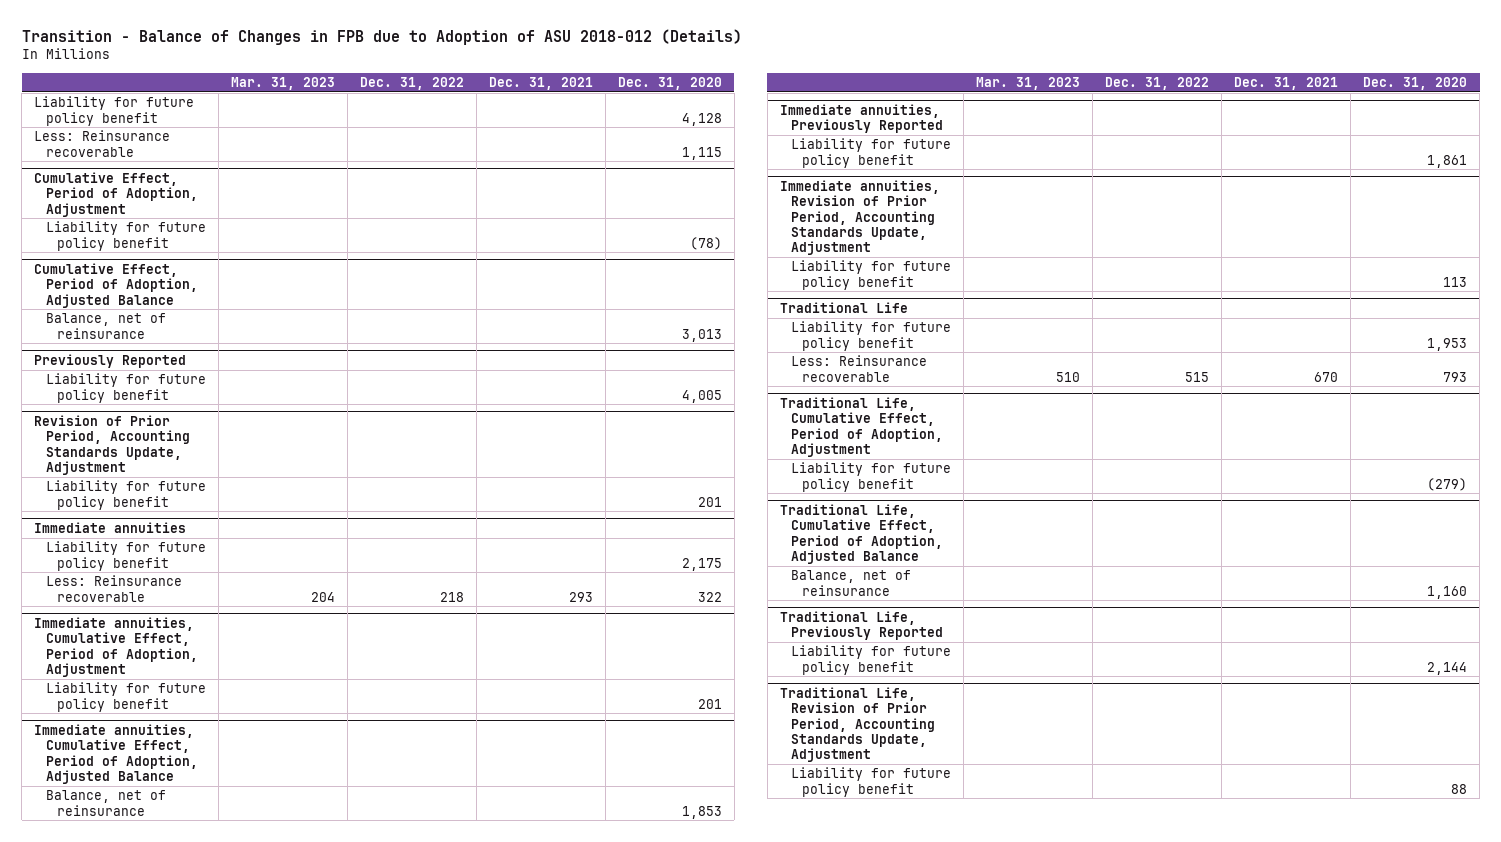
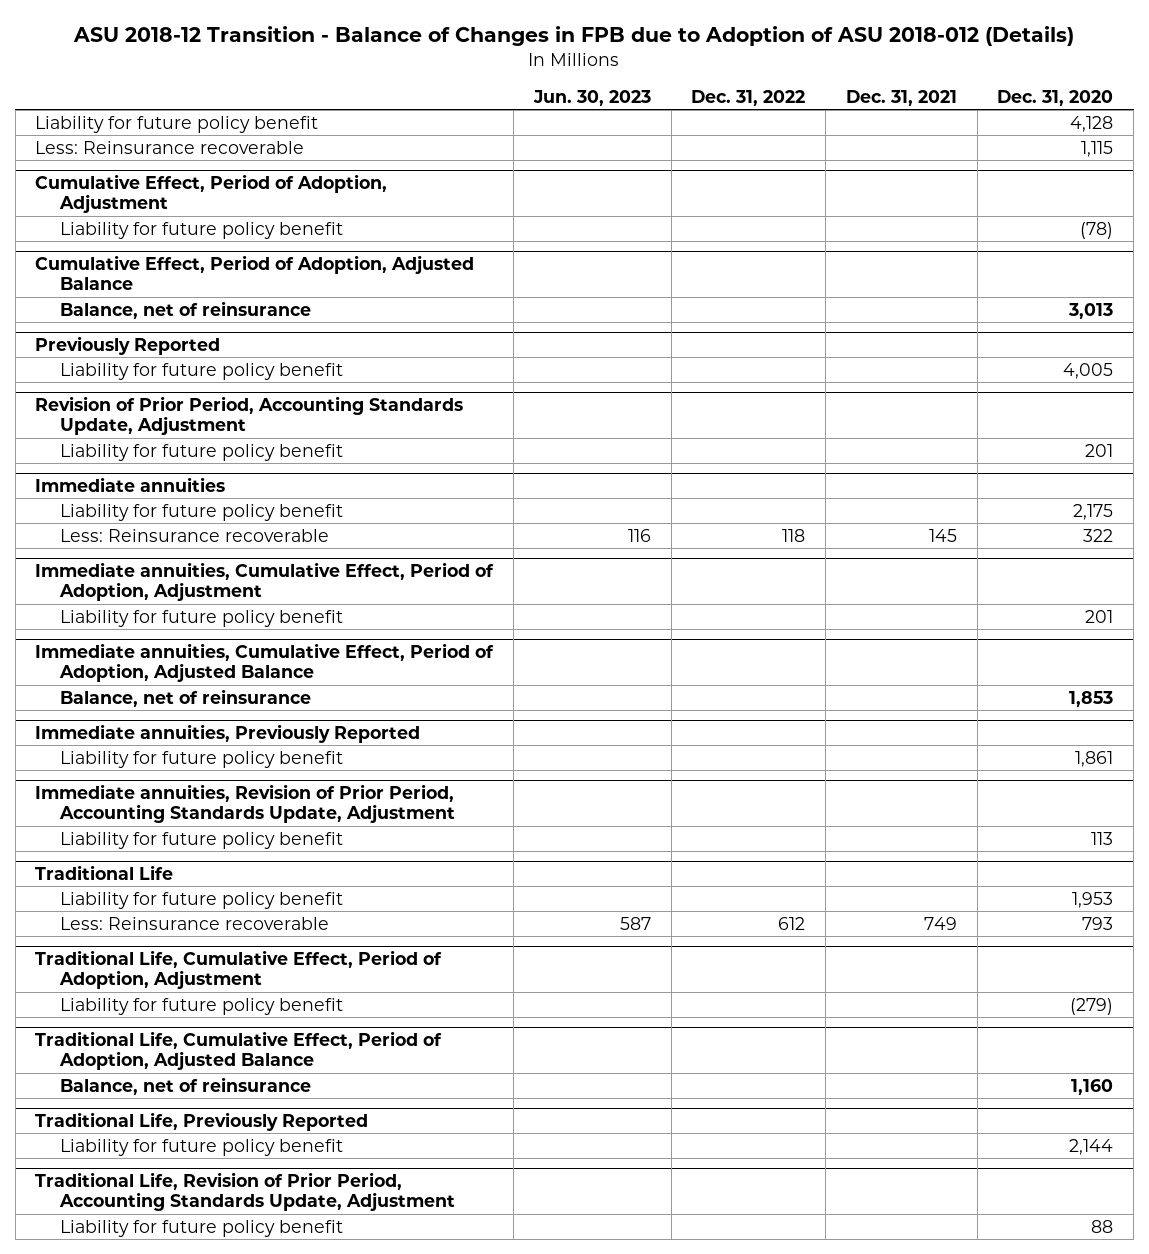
- Transition - Balance of Changes in FPB due to Adoption of ASU 2018-012 (Details)
+ ASU 2018-12 Transition - Balance of Changes in FPB due to Adoption of ASU 2018-012 (Details)
- | Mar. 31, 2023 | Dec. 31, 2022 | Dec. 31, 2021 | Dec. 31, 2020
+ | Jun. 30, 2023 | Dec. 31, 2022 | Dec. 31, 2021 | Dec. 31, 2020
@ Immediate annuities
- Less: Reinsurance recoverable | 204 | 218 | 293 | 322
+ Less: Reinsurance recoverable | 116 | 118 | 145 | 322
@ Traditional Life
- Less: Reinsurance recoverable | 510 | 515 | 670 | 793
+ Less: Reinsurance recoverable | 587 | 612 | 749 | 793

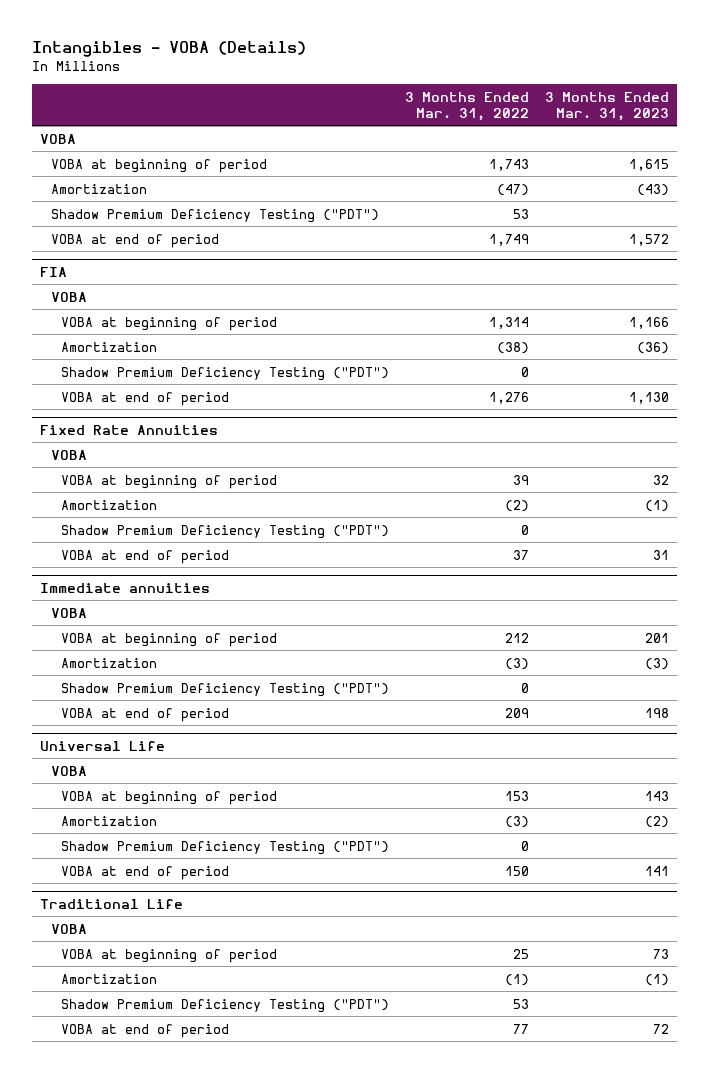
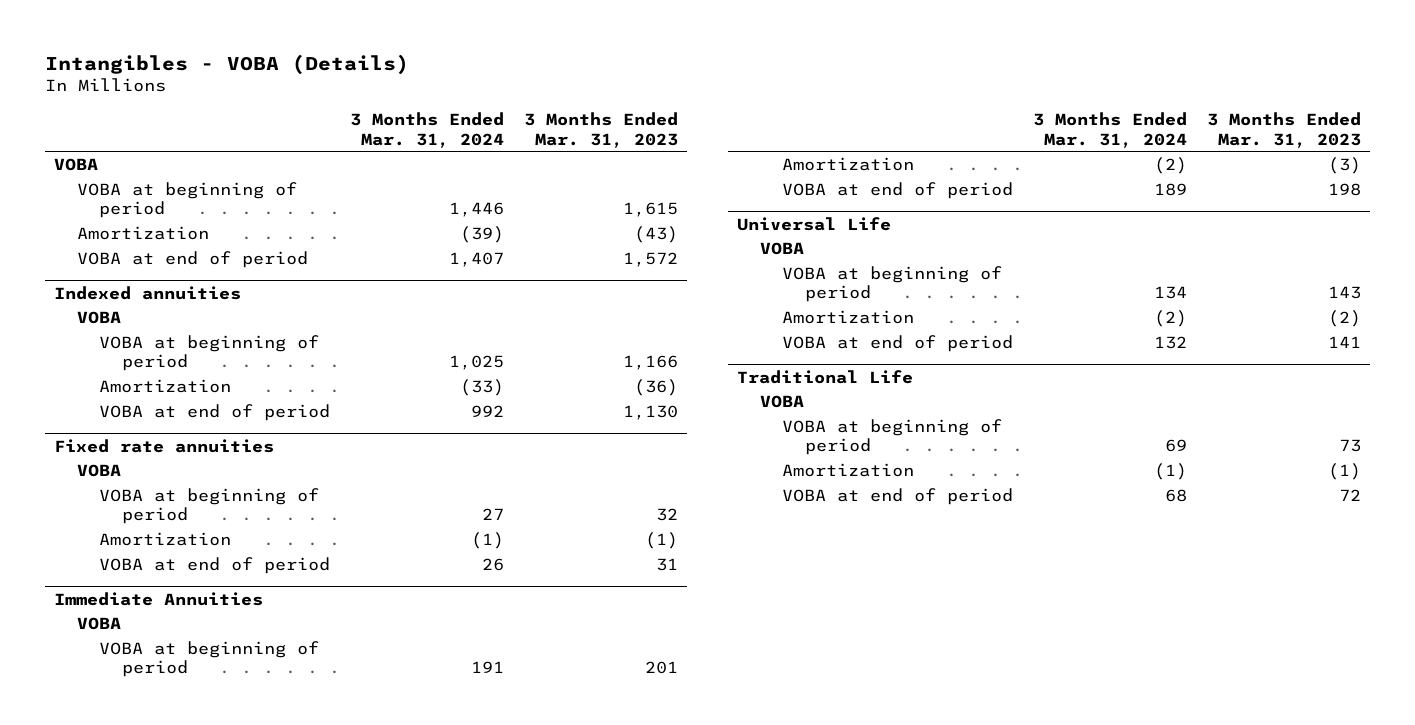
- | 3 Months Ended Mar. 31, 2022 | 3 Months Ended Mar. 31, 2023
+ | 3 Months Ended Mar. 31, 2024 | 3 Months Ended Mar. 31, 2023
- Shadow Premium Deficiency Testing ("PDT") | 53 |
- FIA
+ Indexed annuities
- Shadow Premium Deficiency Testing ("PDT") | 0 |
- Fixed Rate Annuities
+ Fixed rate annuities
- Shadow Premium Deficiency Testing ("PDT") | 0 |
- Immediate annuities
+ Immediate Annuities
- Shadow Premium Deficiency Testing ("PDT") | 0 |
@ Universal Life
- Shadow Premium Deficiency Testing ("PDT") | 0 |
@ Traditional Life
- Shadow Premium Deficiency Testing ("PDT") | 53 |

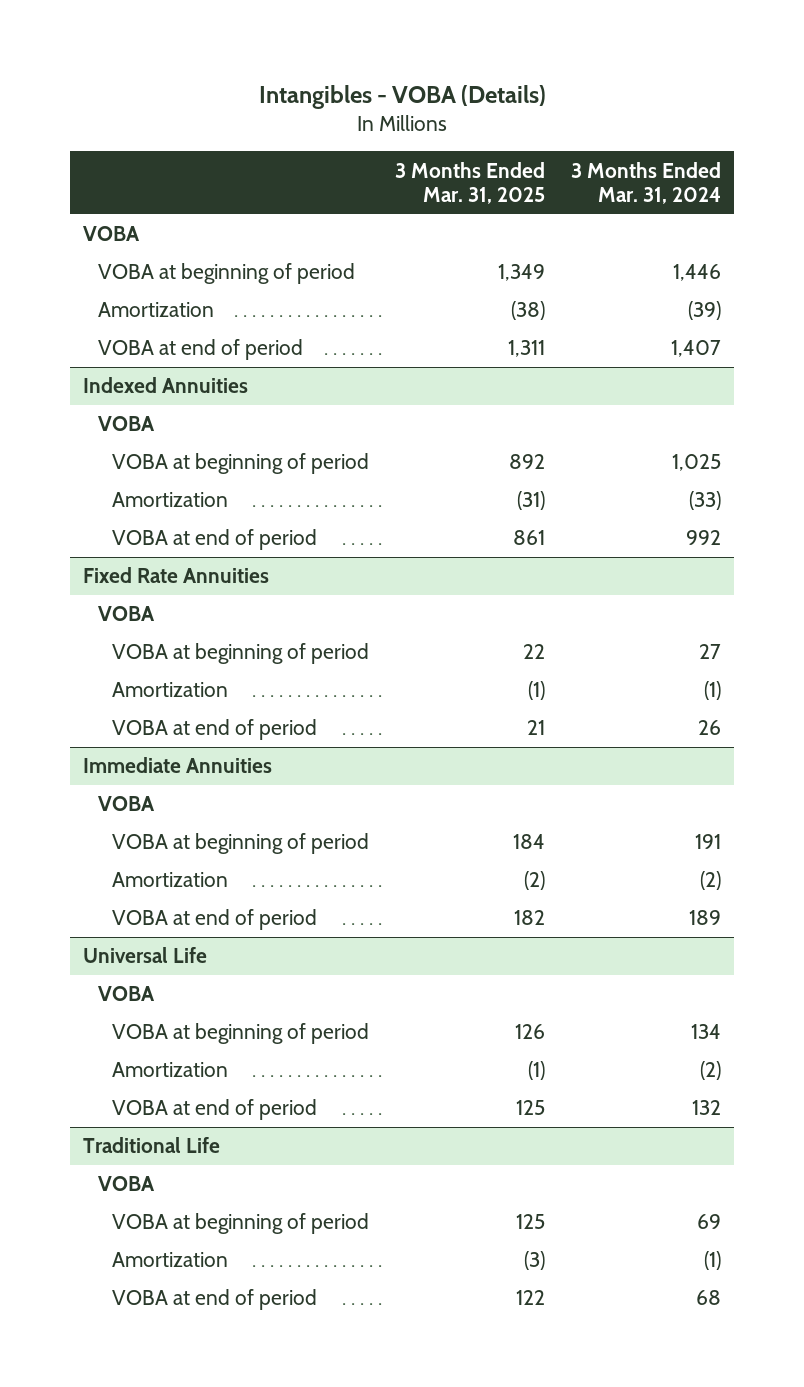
- | 3 Months Ended Mar. 31, 2024 | 3 Months Ended Mar. 31, 2023
+ | 3 Months Ended Mar. 31, 2025 | 3 Months Ended Mar. 31, 2024
- Indexed annuities
+ Indexed Annuities
- Fixed rate annuities
+ Fixed Rate Annuities

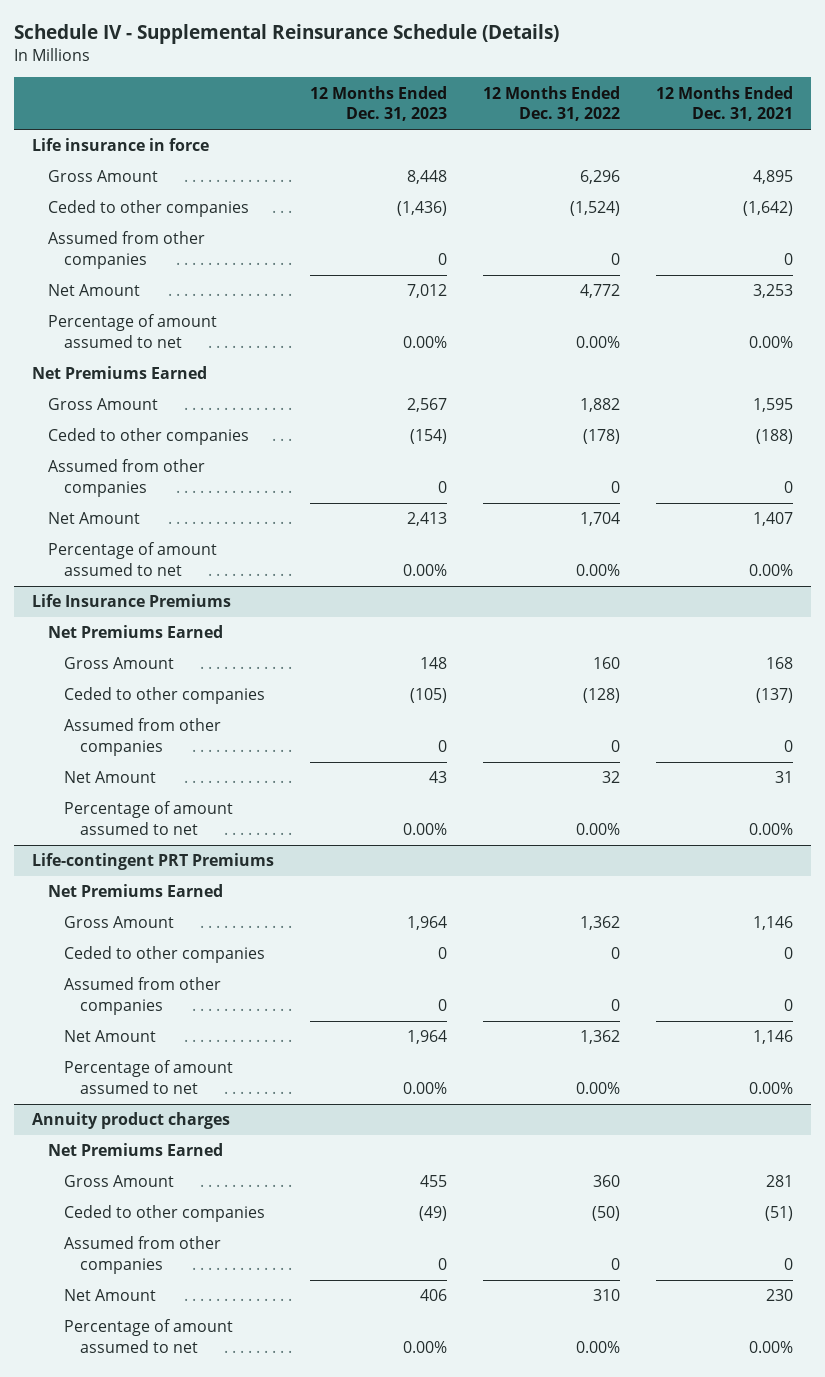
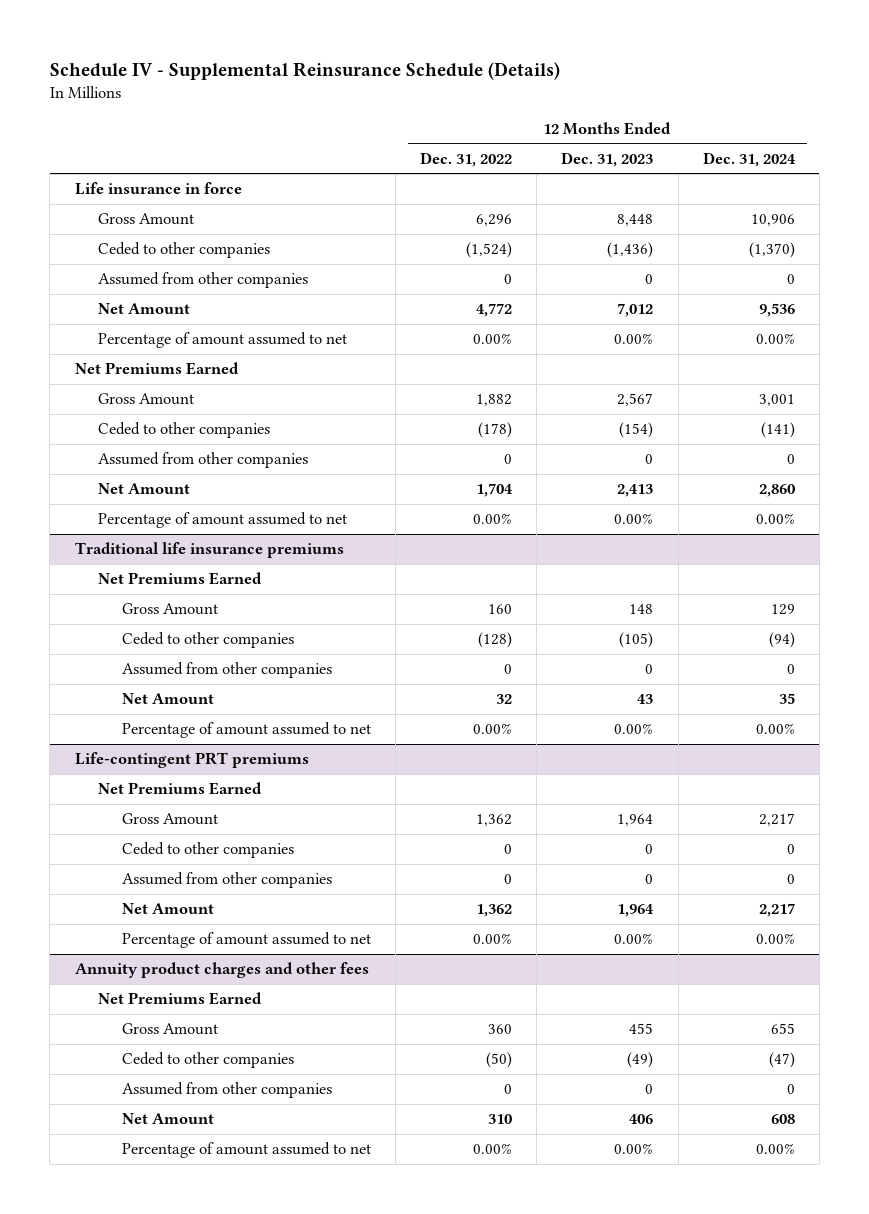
- | 12 Months Ended Dec. 31, 2023 | 12 Months Ended Dec. 31, 2022 | 12 Months Ended Dec. 31, 2021
+ | 12 Months Ended Dec. 31, 2022 | 12 Months Ended Dec. 31, 2023 | 12 Months Ended Dec. 31, 2024
- Life Insurance Premiums
+ Traditional life insurance premiums
- Life-contingent PRT Premiums
+ Life-contingent PRT premiums
- Annuity product charges
+ Annuity product charges and other fees

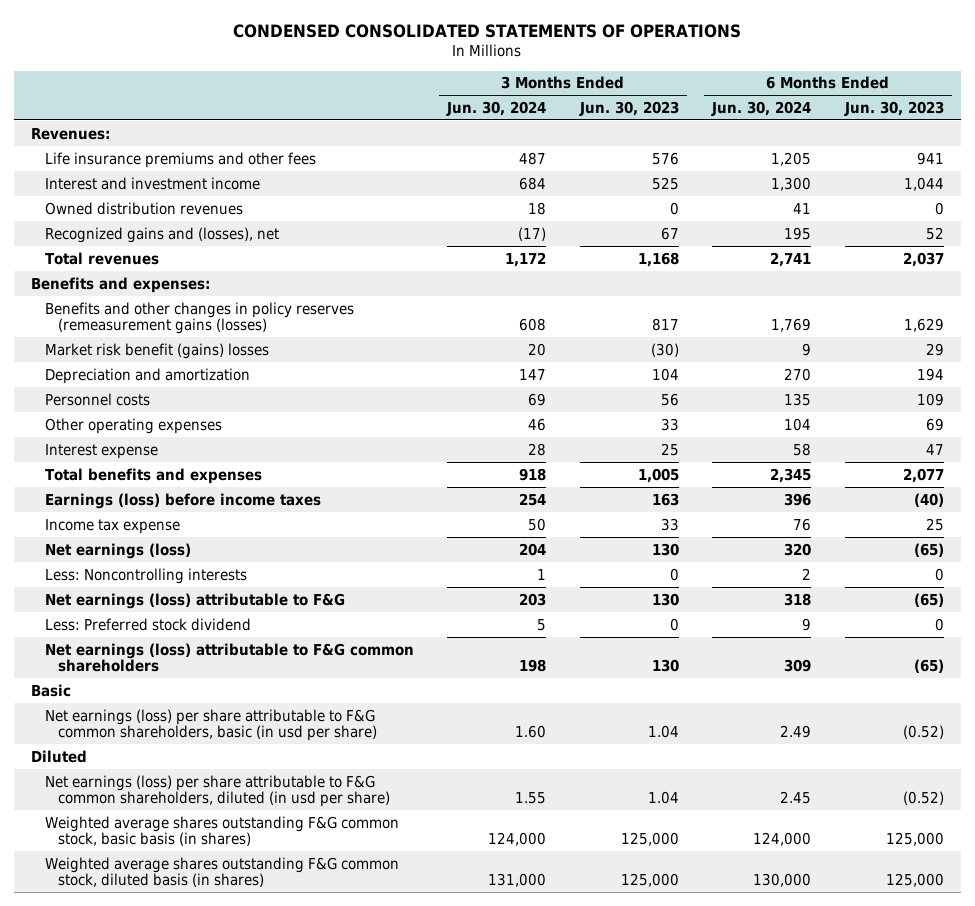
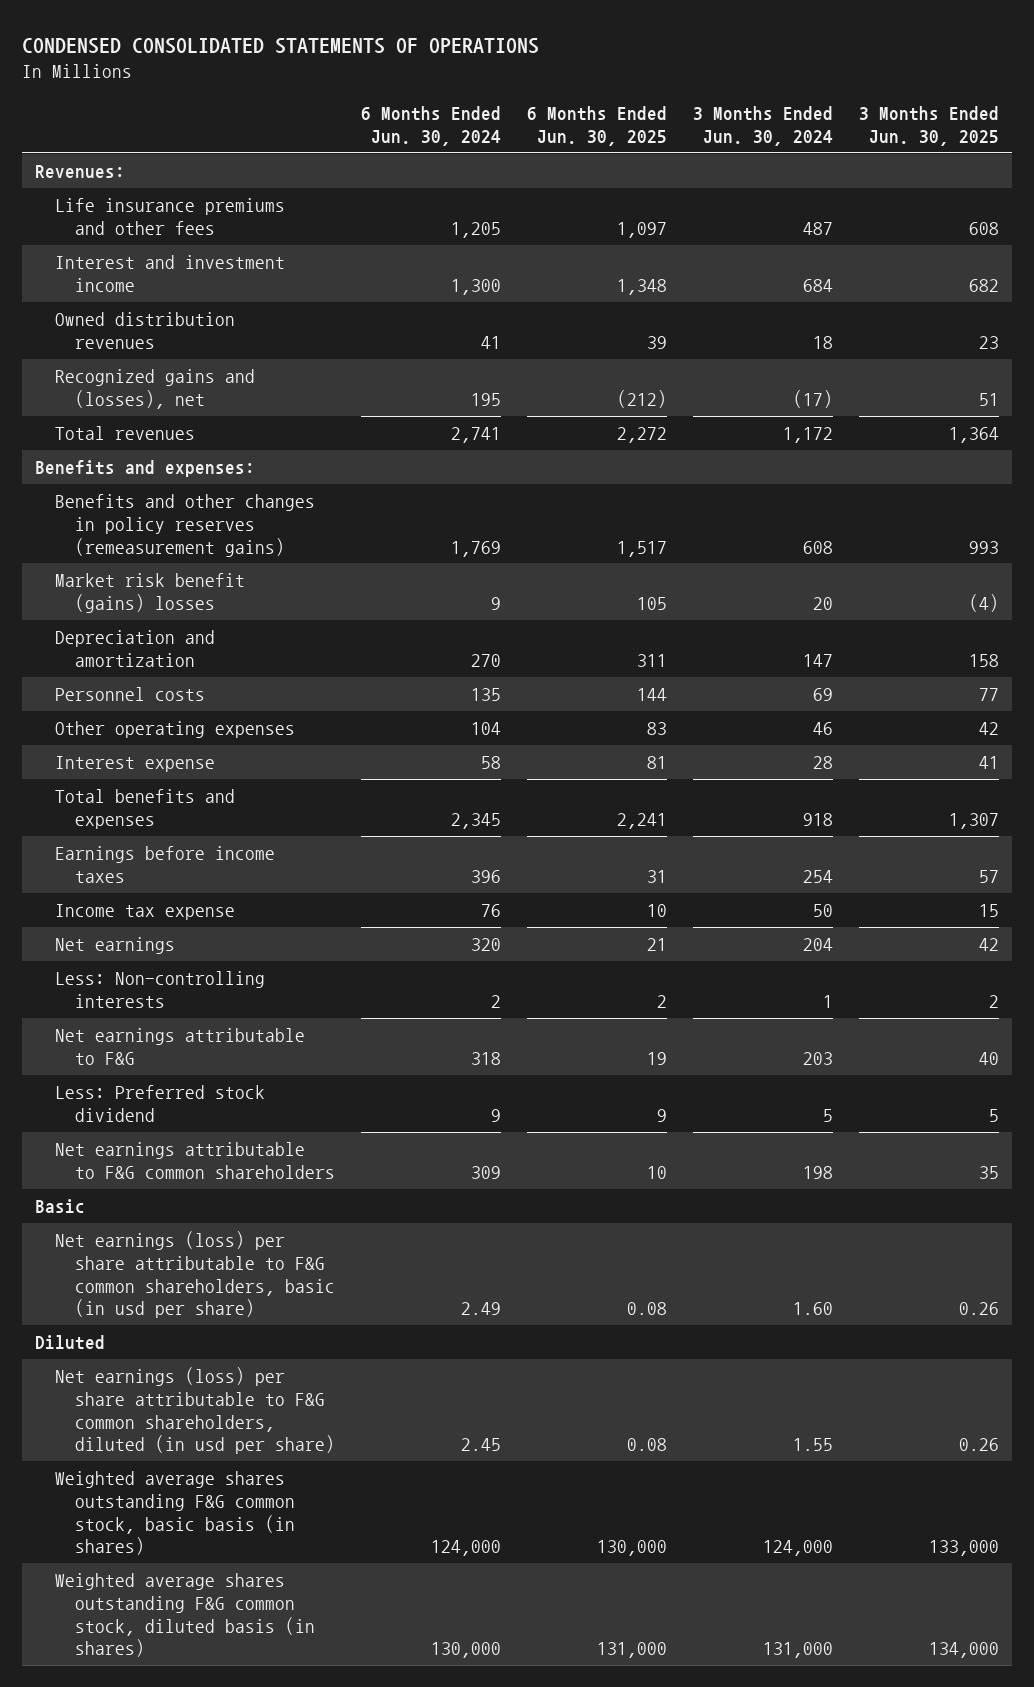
- | 3 Months Ended Jun. 30, 2024 | 3 Months Ended Jun. 30, 2023 | 6 Months Ended Jun. 30, 2024 | 6 Months Ended Jun. 30, 2023
+ | 6 Months Ended Jun. 30, 2024 | 6 Months Ended Jun. 30, 2025 | 3 Months Ended Jun. 30, 2024 | 3 Months Ended Jun. 30, 2025
- Benefits and other changes in policy reserves (remeasurement gains (losses) | 608 | 817 | 1,769 | 1,629
+ Benefits and other changes in policy reserves (remeasurement gains) | 1,769 | 1,517 | 608 | 993
- Earnings (loss) before income taxes | 254 | 163 | 396 | (40)
+ Earnings before income taxes | 396 | 31 | 254 | 57
- Net earnings (loss) | 204 | 130 | 320 | (65)
- Less: Noncontrolling interests | 1 | 0 | 2 | 0
- Net earnings (loss) attributable to F&G | 203 | 130 | 318 | (65)
+ Net earnings | 320 | 21 | 204 | 42
+ Less: Non-controlling interests | 2 | 2 | 1 | 2
+ Net earnings attributable to F&G | 318 | 19 | 203 | 40
- Net earnings (loss) attributable to F&G common shareholders | 198 | 130 | 309 | (65)
+ Net earnings attributable to F&G common shareholders | 309 | 10 | 198 | 35

